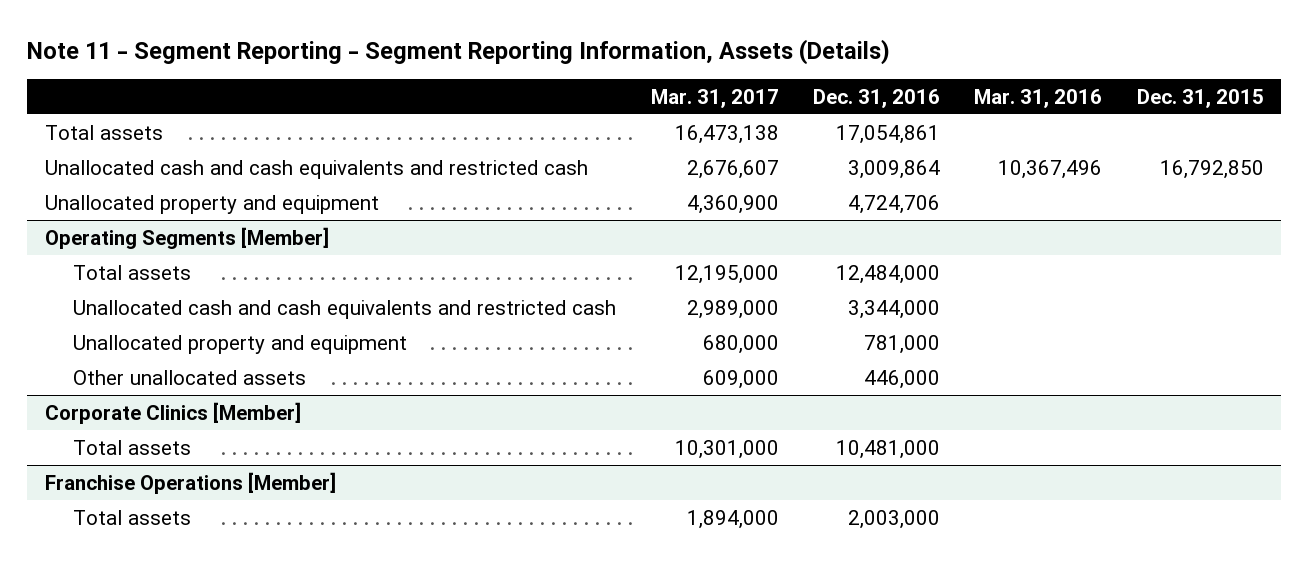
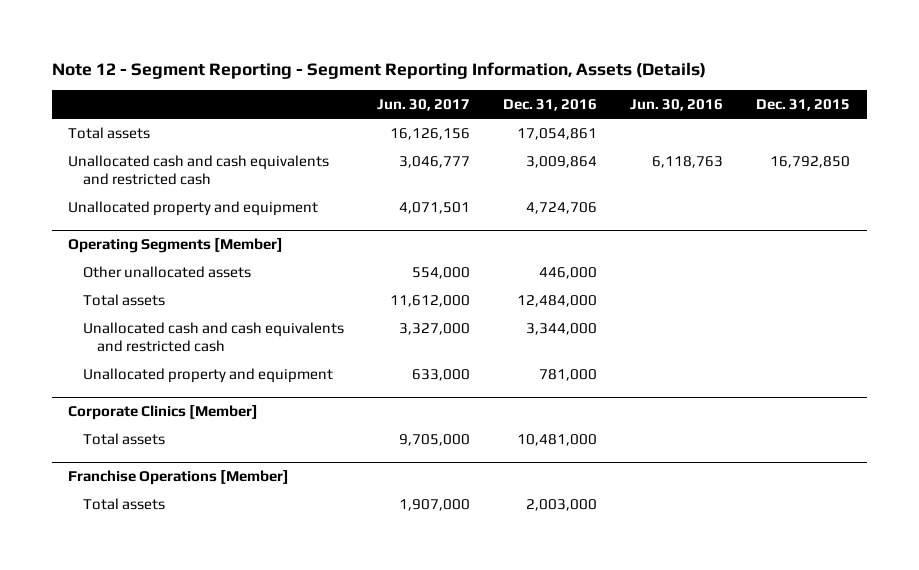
- Note 11 - Segment Reporting - Segment Reporting Information, Assets (Details)
+ Note 12 - Segment Reporting - Segment Reporting Information, Assets (Details)
- | Mar. 31, 2017 | Dec. 31, 2016 | Mar. 31, 2016 | Dec. 31, 2015
+ | Jun. 30, 2017 | Dec. 31, 2016 | Jun. 30, 2016 | Dec. 31, 2015
@ Operating Segments [Member]
moved up: Other unallocated assets | 554,000 | 446,000 | |

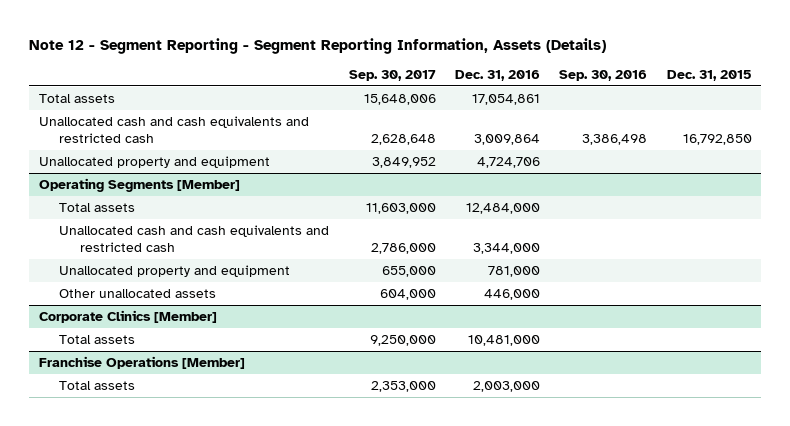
- | Jun. 30, 2017 | Dec. 31, 2016 | Jun. 30, 2016 | Dec. 31, 2015
+ | Sep. 30, 2017 | Dec. 31, 2016 | Sep. 30, 2016 | Dec. 31, 2015
@ Operating Segments [Member]
moved down: Other unallocated assets | 604,000 | 446,000 | |

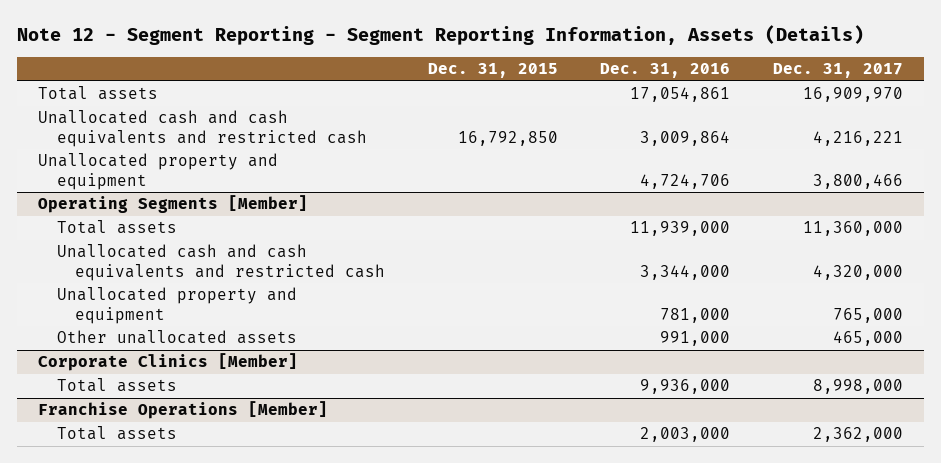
- | Sep. 30, 2017 | Dec. 31, 2016 | Sep. 30, 2016 | Dec. 31, 2015
+ | Dec. 31, 2015 | Dec. 31, 2016 | Dec. 31, 2017
@ Operating Segments [Member]
- Total assets | 11,603,000 | 12,484,000 | |
+ Total assets | | 11,939,000 | 11,360,000
- Other unallocated assets | 604,000 | 446,000 | |
+ Other unallocated assets | | 991,000 | 465,000
@ Corporate Clinics [Member]
- Total assets | 9,250,000 | 10,481,000 | |
+ Total assets | | 9,936,000 | 8,998,000

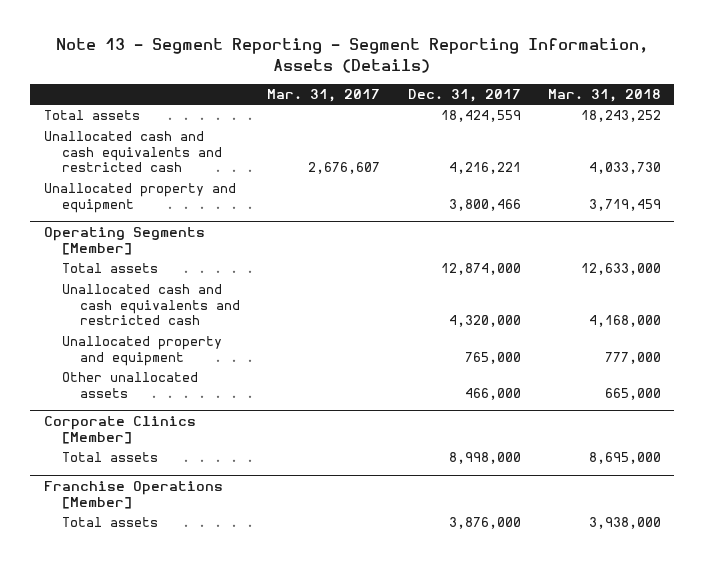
- Note 12 - Segment Reporting - Segment Reporting Information, Assets (Details)
+ Note 13 - Segment Reporting - Segment Reporting Information, Assets (Details)
- | Dec. 31, 2015 | Dec. 31, 2016 | Dec. 31, 2017
+ | Mar. 31, 2017 | Dec. 31, 2017 | Mar. 31, 2018
- Total assets | | 17,054,861 | 16,909,970
+ Total assets | | 18,424,559 | 18,243,252
@ Operating Segments [Member]
- Total assets | | 11,939,000 | 11,360,000
+ Total assets | | 12,874,000 | 12,633,000
- Other unallocated assets | | 991,000 | 465,000
+ Other unallocated assets | | 466,000 | 665,000
@ Franchise Operations [Member]
- Total assets | | 2,003,000 | 2,362,000
+ Total assets | | 3,876,000 | 3,938,000

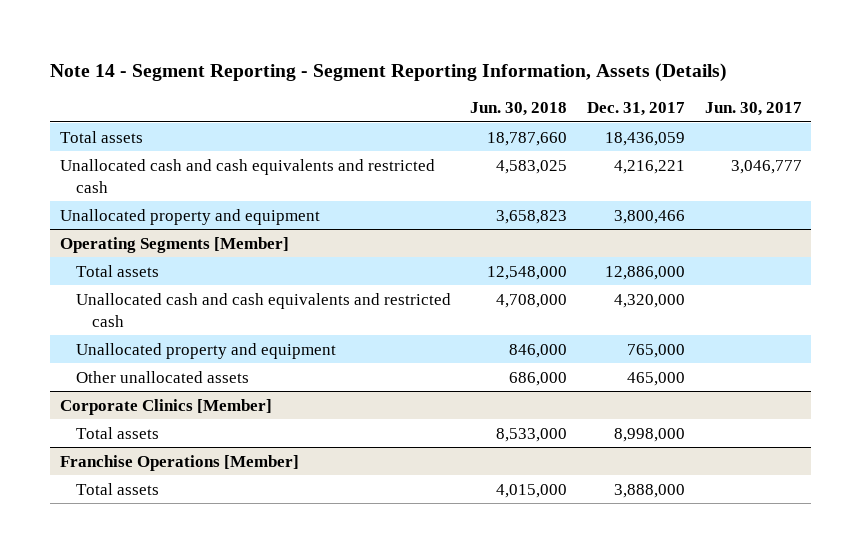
- Note 13 - Segment Reporting - Segment Reporting Information, Assets (Details)
+ Note 14 - Segment Reporting - Segment Reporting Information, Assets (Details)
- | Mar. 31, 2017 | Dec. 31, 2017 | Mar. 31, 2018
+ | Jun. 30, 2018 | Dec. 31, 2017 | Jun. 30, 2017
- Total assets | | 18,424,559 | 18,243,252
+ Total assets | 18,787,660 | 18,436,059 |
@ Operating Segments [Member]
- Total assets | | 12,874,000 | 12,633,000
+ Total assets | 12,548,000 | 12,886,000 |
- Other unallocated assets | | 466,000 | 665,000
+ Other unallocated assets | 686,000 | 465,000 |
@ Franchise Operations [Member]
- Total assets | | 3,876,000 | 3,938,000
+ Total assets | 4,015,000 | 3,888,000 |

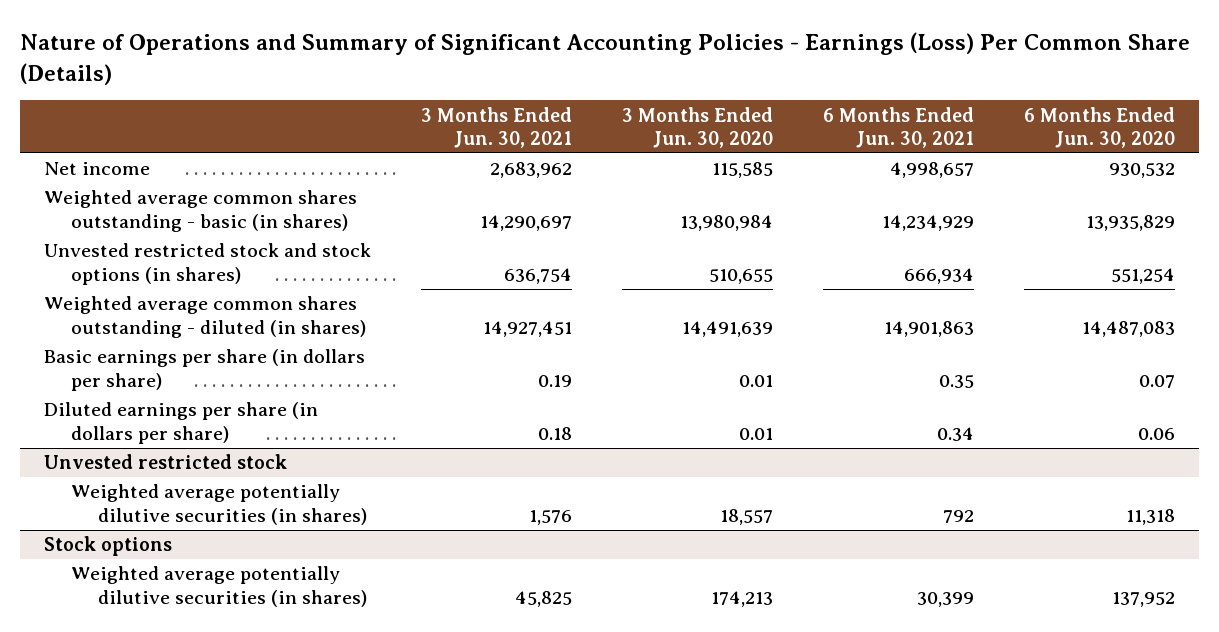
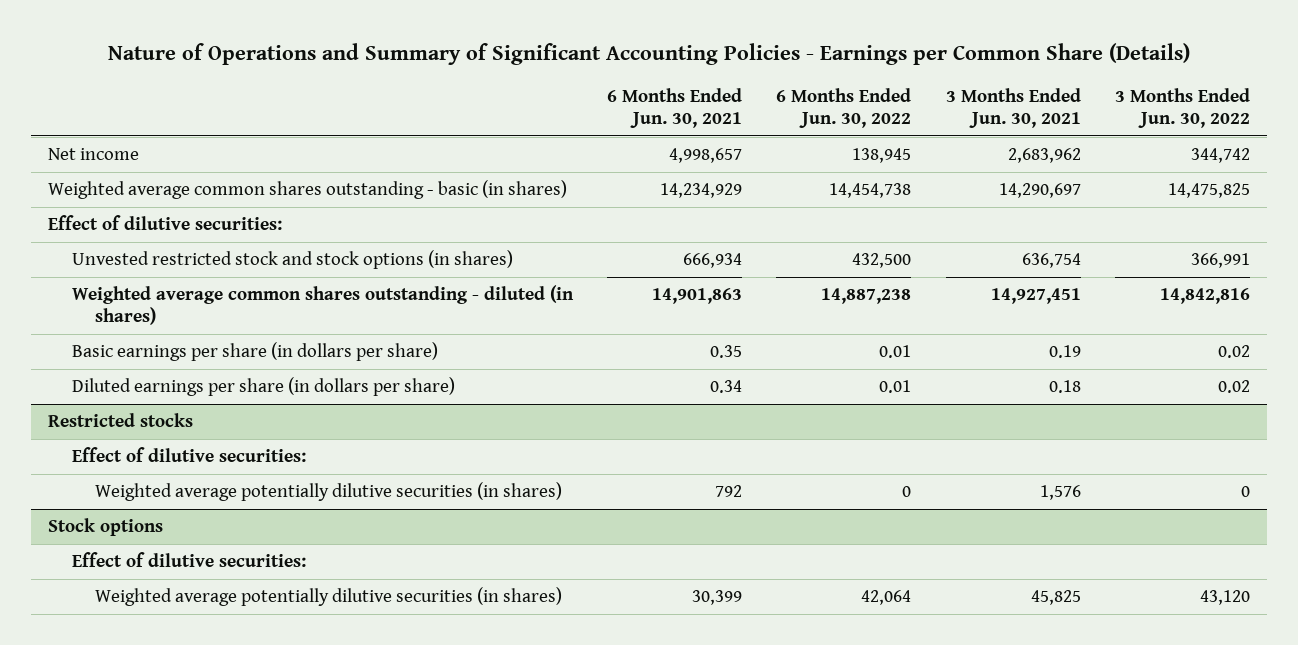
- Nature of Operations and Summary of Significant Accounting Policies - Earnings (Loss) Per Common Share (Details)
+ Nature of Operations and Summary of Significant Accounting Policies - Earnings per Common Share (Details)
- | 3 Months Ended Jun. 30, 2021 | 3 Months Ended Jun. 30, 2020 | 6 Months Ended Jun. 30, 2021 | 6 Months Ended Jun. 30, 2020
+ | 6 Months Ended Jun. 30, 2021 | 6 Months Ended Jun. 30, 2022 | 3 Months Ended Jun. 30, 2021 | 3 Months Ended Jun. 30, 2022
+ Effect of dilutive securities:
- Unvested restricted stock
+ Restricted stocks
+ Effect of dilutive securities:
@ Stock options
+ Effect of dilutive securities:

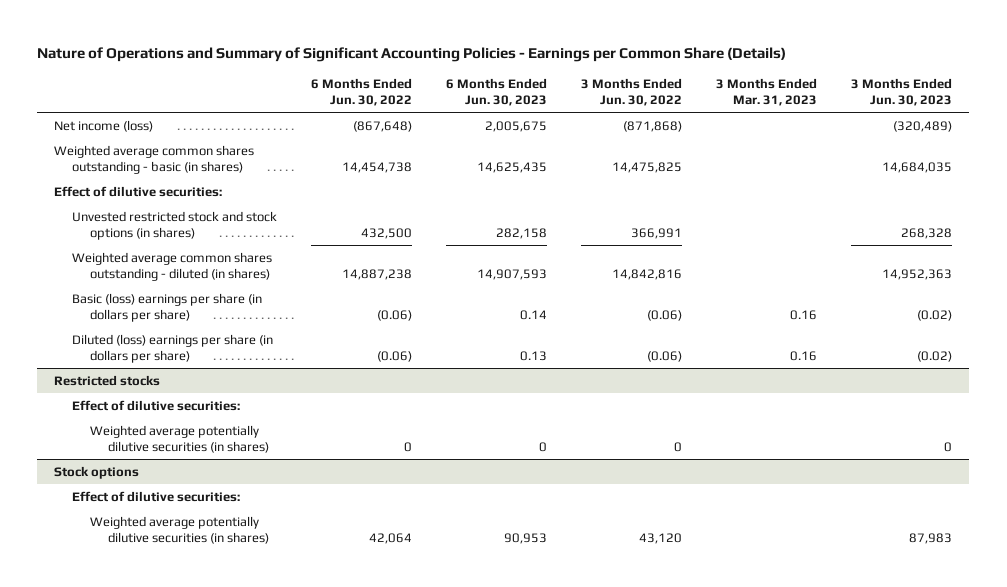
- | 6 Months Ended Jun. 30, 2021 | 6 Months Ended Jun. 30, 2022 | 3 Months Ended Jun. 30, 2021 | 3 Months Ended Jun. 30, 2022
+ | 6 Months Ended Jun. 30, 2022 | 6 Months Ended Jun. 30, 2023 | 3 Months Ended Jun. 30, 2022 | 3 Months Ended Mar. 31, 2023 | 3 Months Ended Jun. 30, 2023
- Net income | 4,998,657 | 138,945 | 2,683,962 | 344,742
+ Net income (loss) | (867,648) | 2,005,675 | (871,868) | | (320,489)
- Basic earnings per share (in dollars per share) | 0.35 | 0.01 | 0.19 | 0.02
- Diluted earnings per share (in dollars per share) | 0.34 | 0.01 | 0.18 | 0.02
+ Basic (loss) earnings per share (in dollars per share) | (0.06) | 0.14 | (0.06) | 0.16 | (0.02)
+ Diluted (loss) earnings per share (in dollars per share) | (0.06) | 0.13 | (0.06) | 0.16 | (0.02)

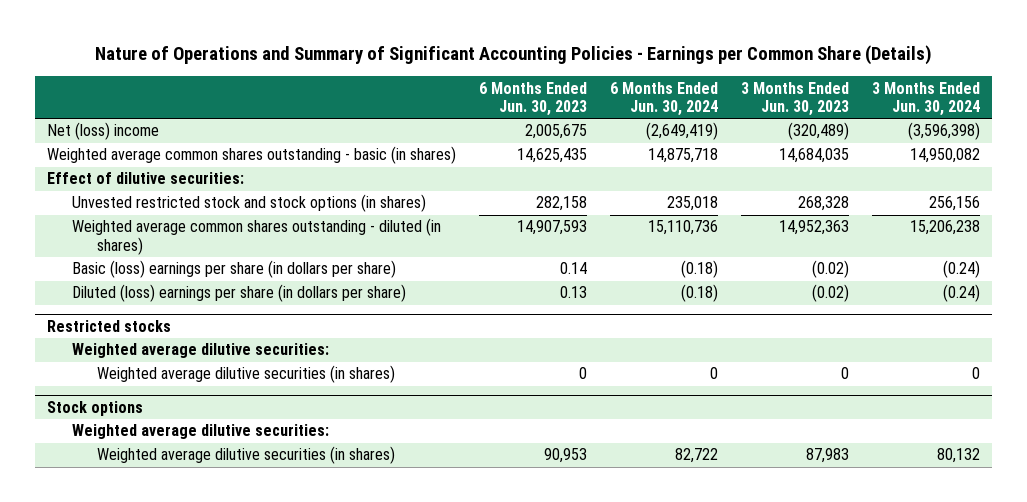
- | 6 Months Ended Jun. 30, 2022 | 6 Months Ended Jun. 30, 2023 | 3 Months Ended Jun. 30, 2022 | 3 Months Ended Mar. 31, 2023 | 3 Months Ended Jun. 30, 2023
+ | 6 Months Ended Jun. 30, 2023 | 6 Months Ended Jun. 30, 2024 | 3 Months Ended Jun. 30, 2023 | 3 Months Ended Jun. 30, 2024
- Net income (loss) | (867,648) | 2,005,675 | (871,868) | | (320,489)
+ Net (loss) income | 2,005,675 | (2,649,419) | (320,489) | (3,596,398)
@ Restricted stocks
- Effect of dilutive securities:
- Weighted average potentially dilutive securities (in shares) | 0 | 0 | 0 | | 0
+ Weighted average dilutive securities:
+ Weighted average dilutive securities (in shares) | 0 | 0 | 0 | 0
@ Stock options
- Effect of dilutive securities:
- Weighted average potentially dilutive securities (in shares) | 42,064 | 90,953 | 43,120 | | 87,983
+ Weighted average dilutive securities:
+ Weighted average dilutive securities (in shares) | 90,953 | 82,722 | 87,983 | 80,132

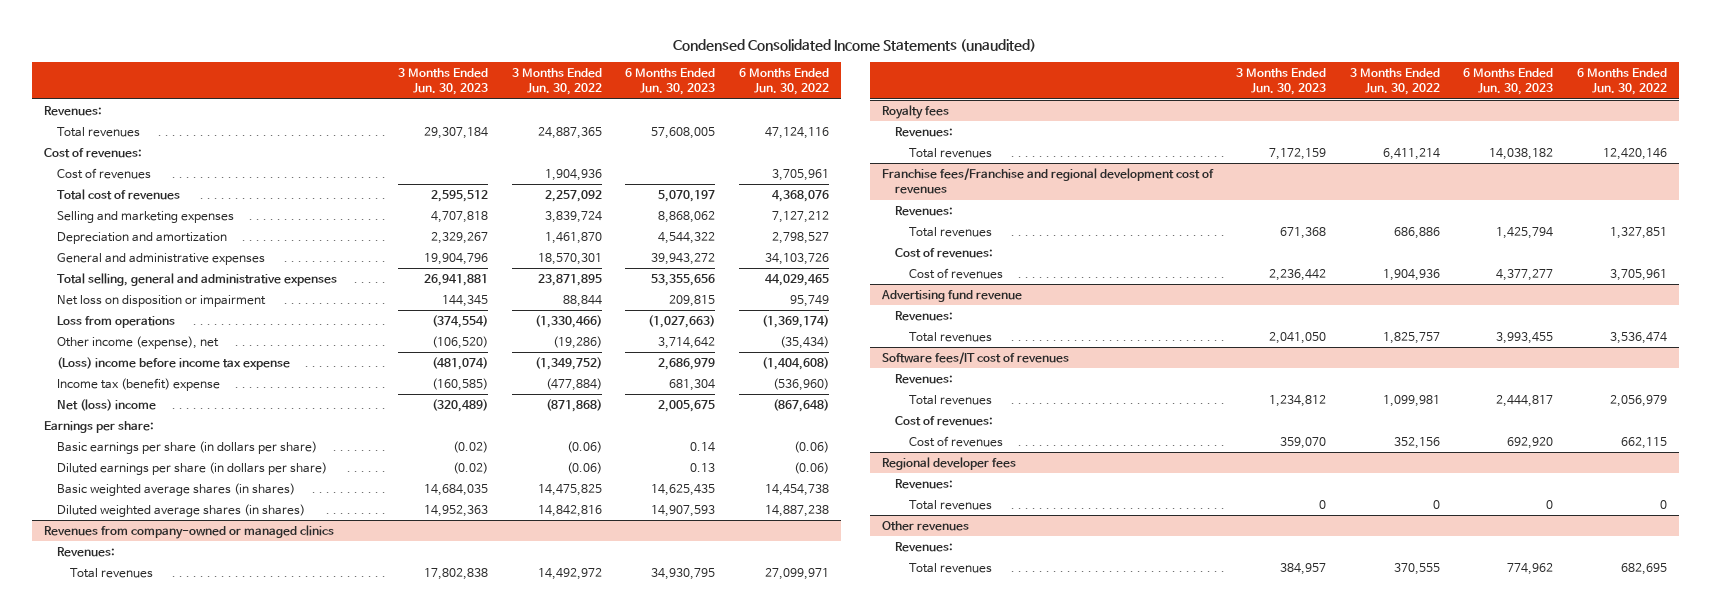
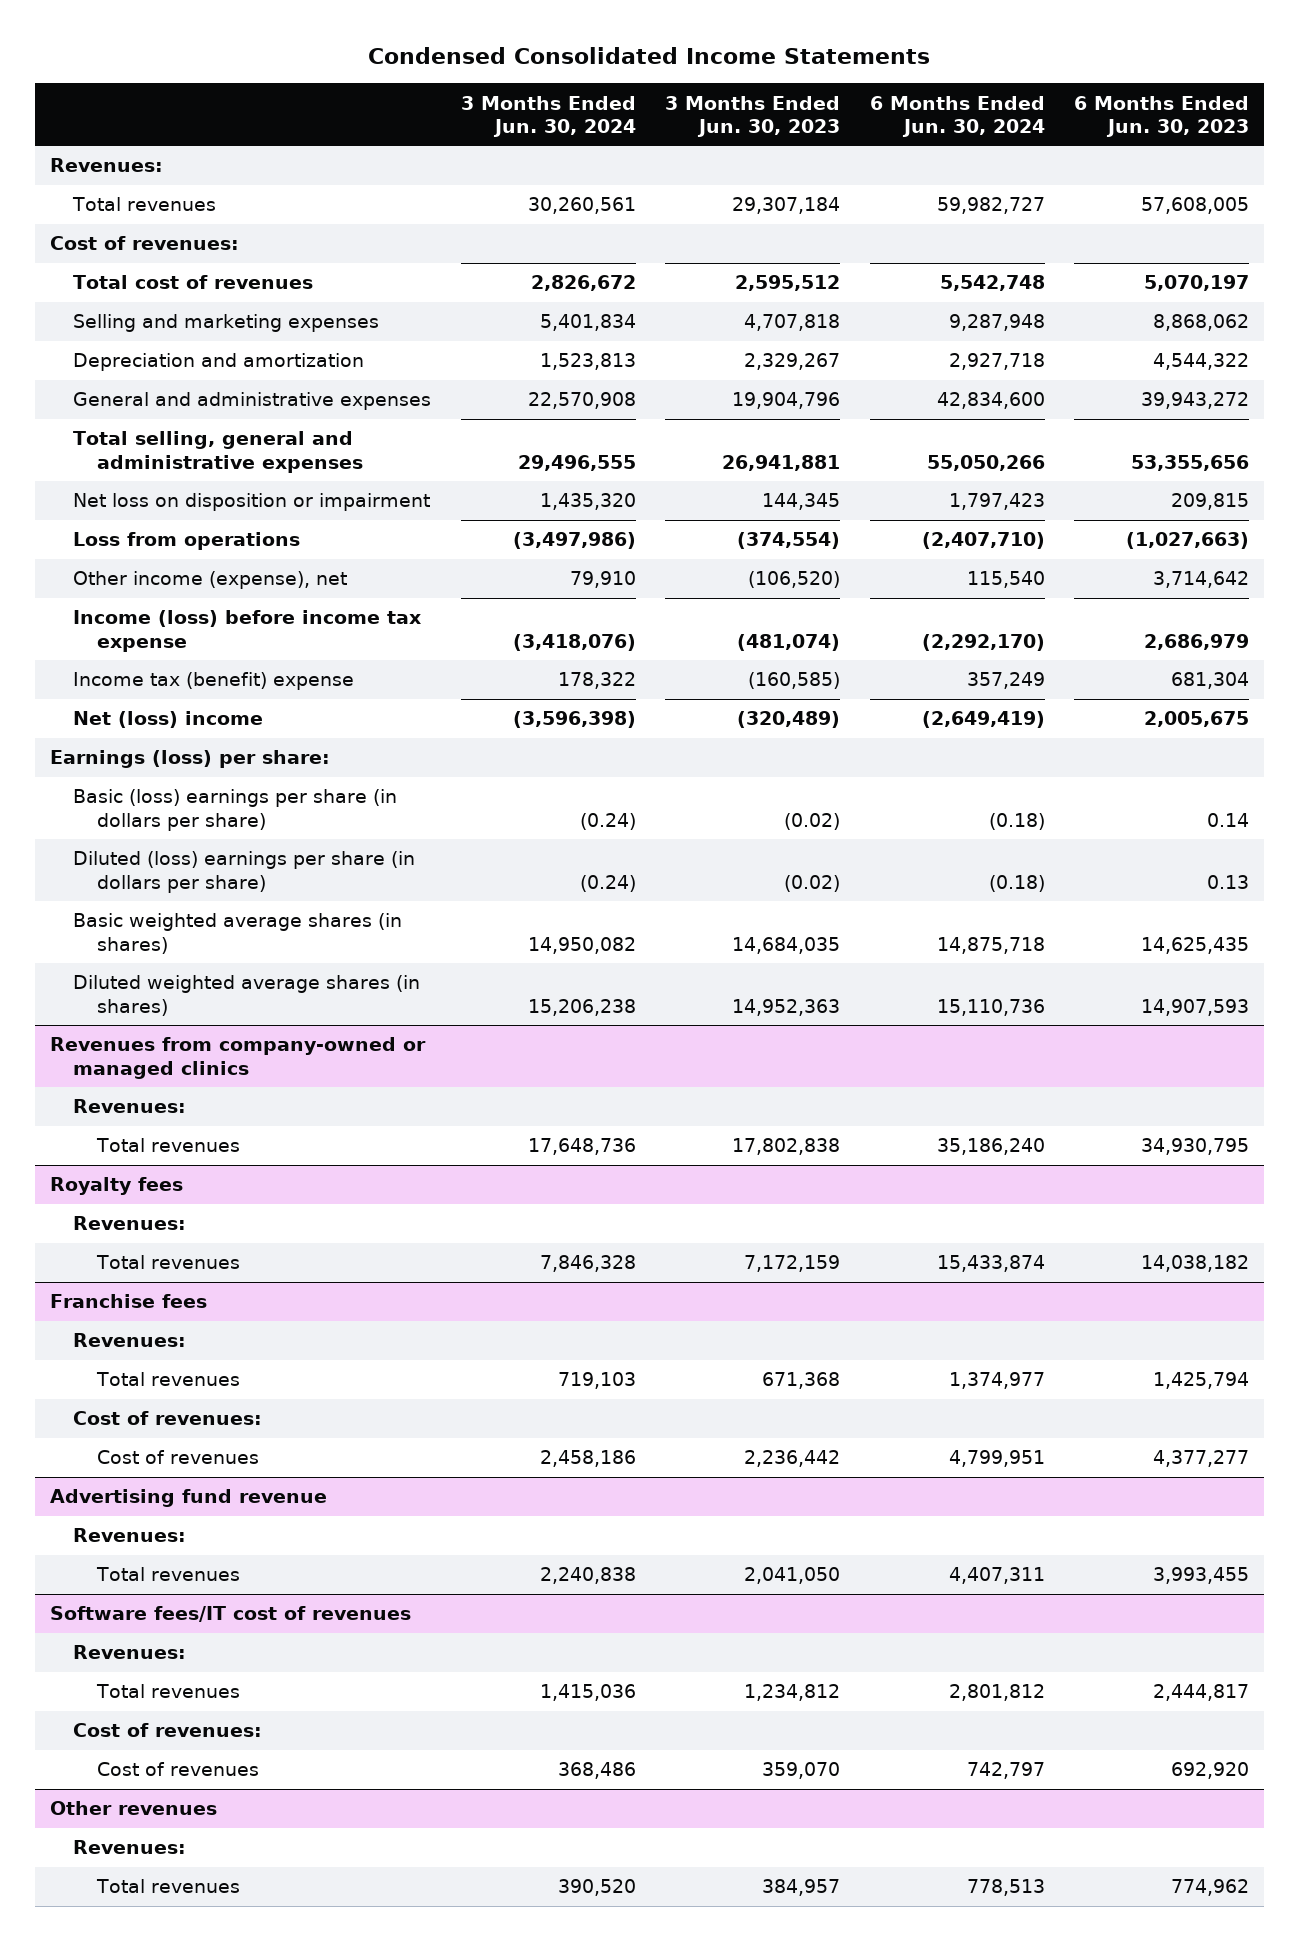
- Condensed Consolidated Income Statements (unaudited)
+ Condensed Consolidated Income Statements
- | 3 Months Ended Jun. 30, 2023 | 3 Months Ended Jun. 30, 2022 | 6 Months Ended Jun. 30, 2023 | 6 Months Ended Jun. 30, 2022
+ | 3 Months Ended Jun. 30, 2024 | 3 Months Ended Jun. 30, 2023 | 6 Months Ended Jun. 30, 2024 | 6 Months Ended Jun. 30, 2023
- Cost of revenues | | 1,904,936 | | 3,705,961
- (Loss) income before income tax expense | (481,074) | (1,349,752) | 2,686,979 | (1,404,608)
+ Income (loss) before income tax expense | (3,418,076) | (481,074) | (2,292,170) | 2,686,979
- Earnings per share:
- Basic earnings per share (in dollars per share) | (0.02) | (0.06) | 0.14 | (0.06)
- Diluted earnings per share (in dollars per share) | (0.02) | (0.06) | 0.13 | (0.06)
+ Earnings (loss) per share:
+ Basic (loss) earnings per share (in dollars per share) | (0.24) | (0.02) | (0.18) | 0.14
+ Diluted (loss) earnings per share (in dollars per share) | (0.24) | (0.02) | (0.18) | 0.13
- Franchise fees/Franchise and regional development cost of revenues
+ Franchise fees
- Regional developer fees
- Revenues:
- Total revenues | 0 | 0 | 0 | 0

